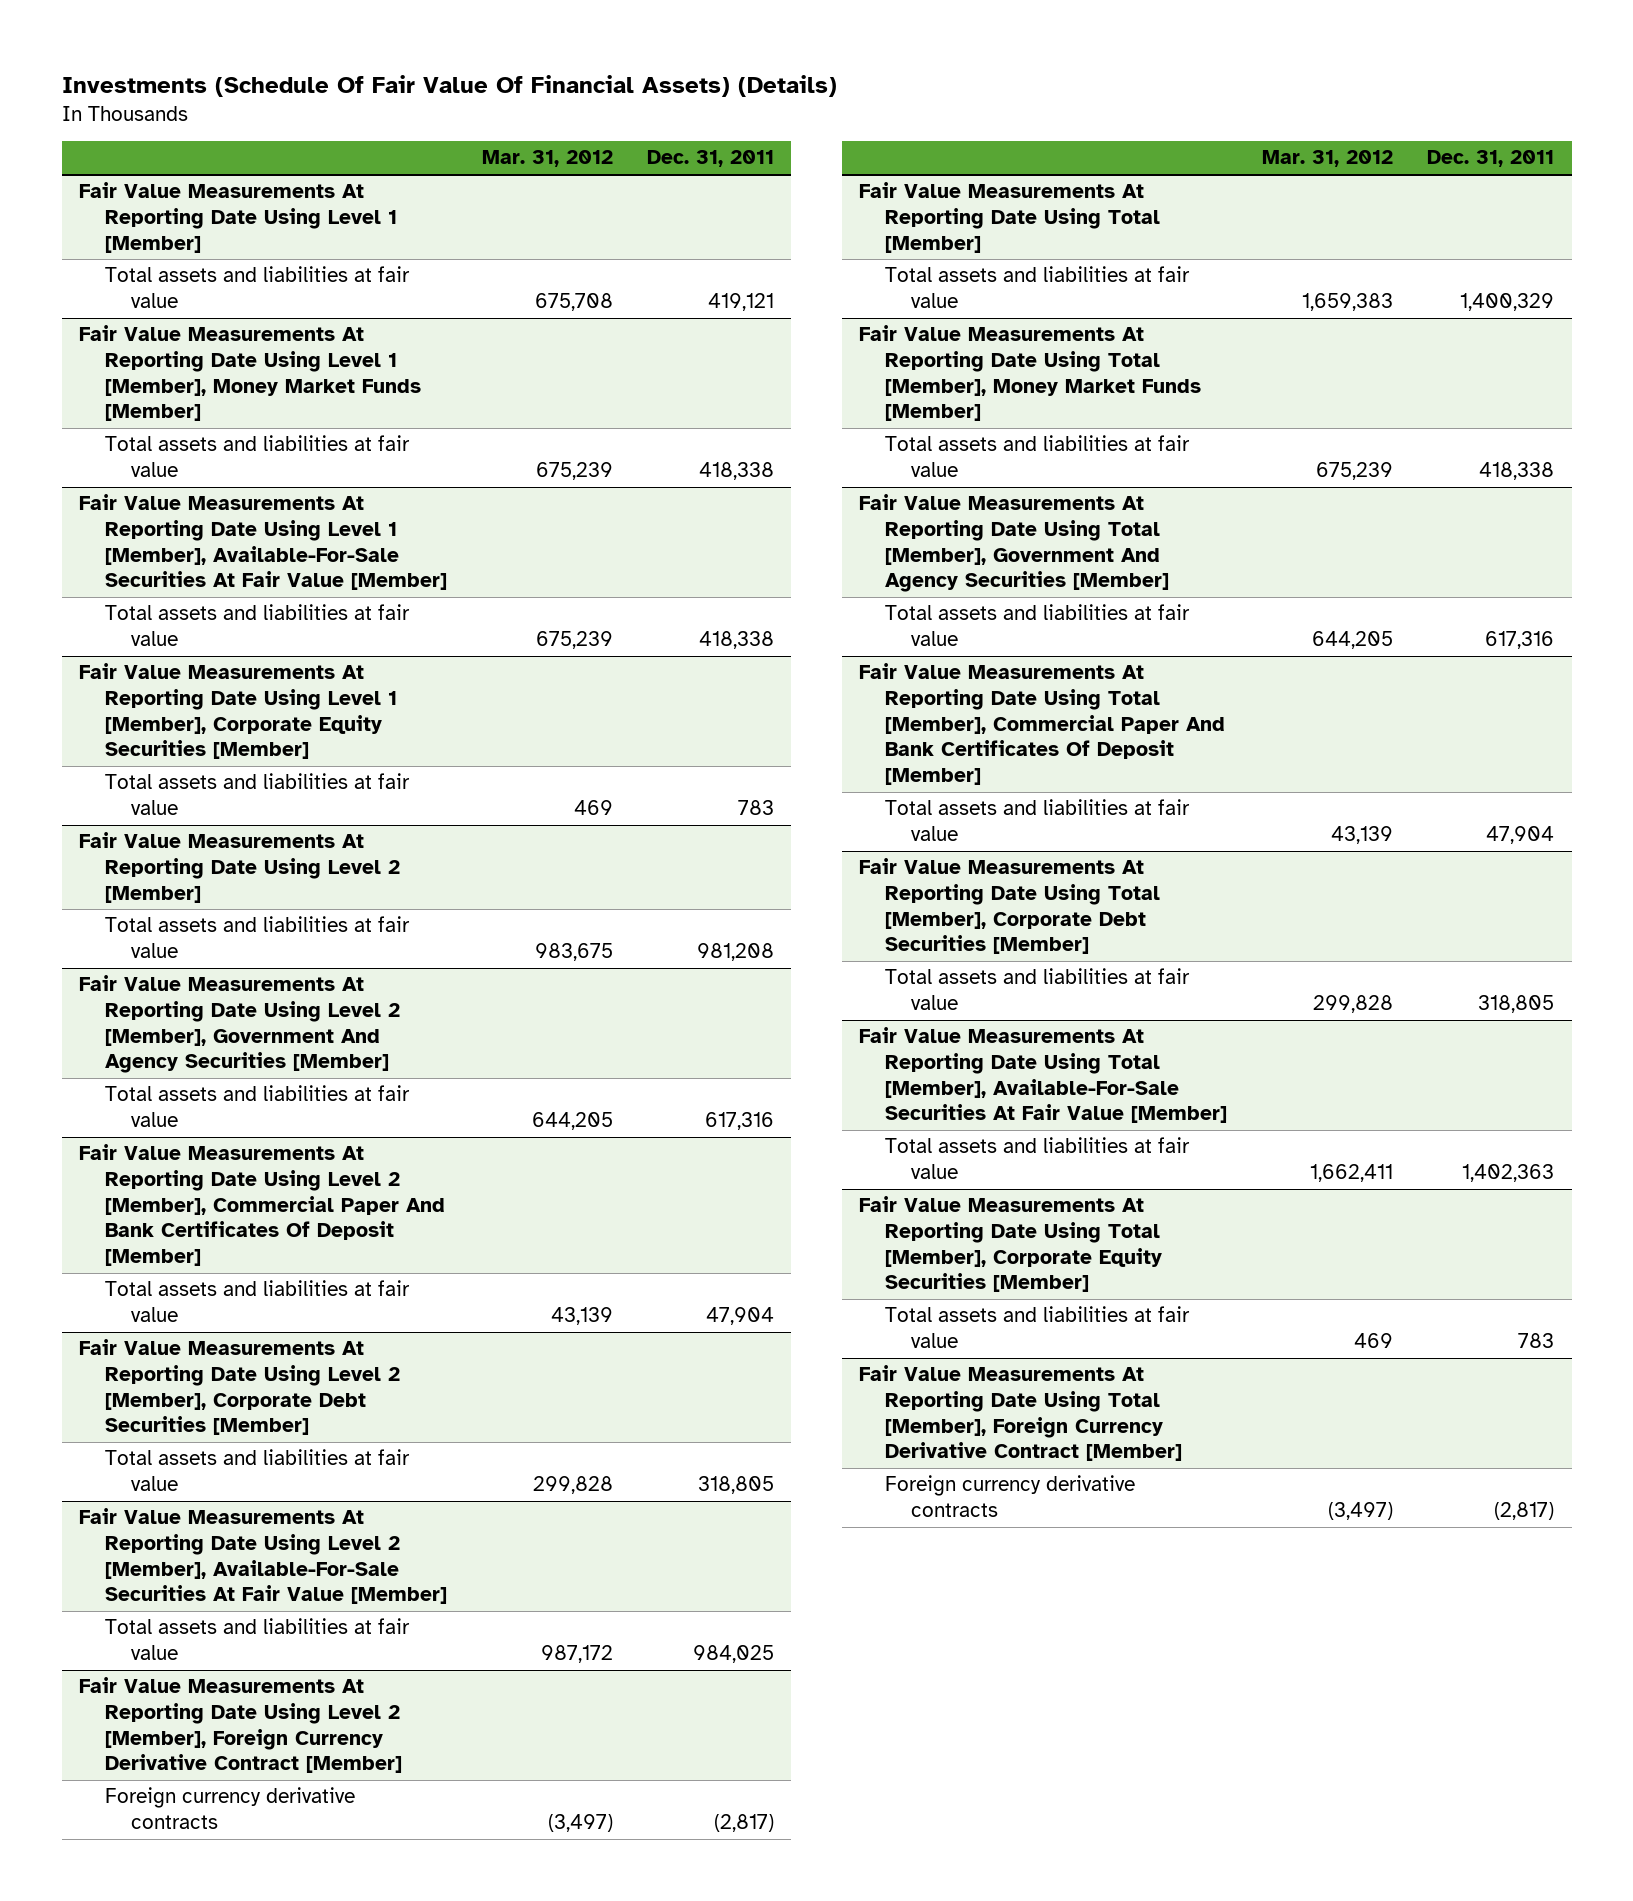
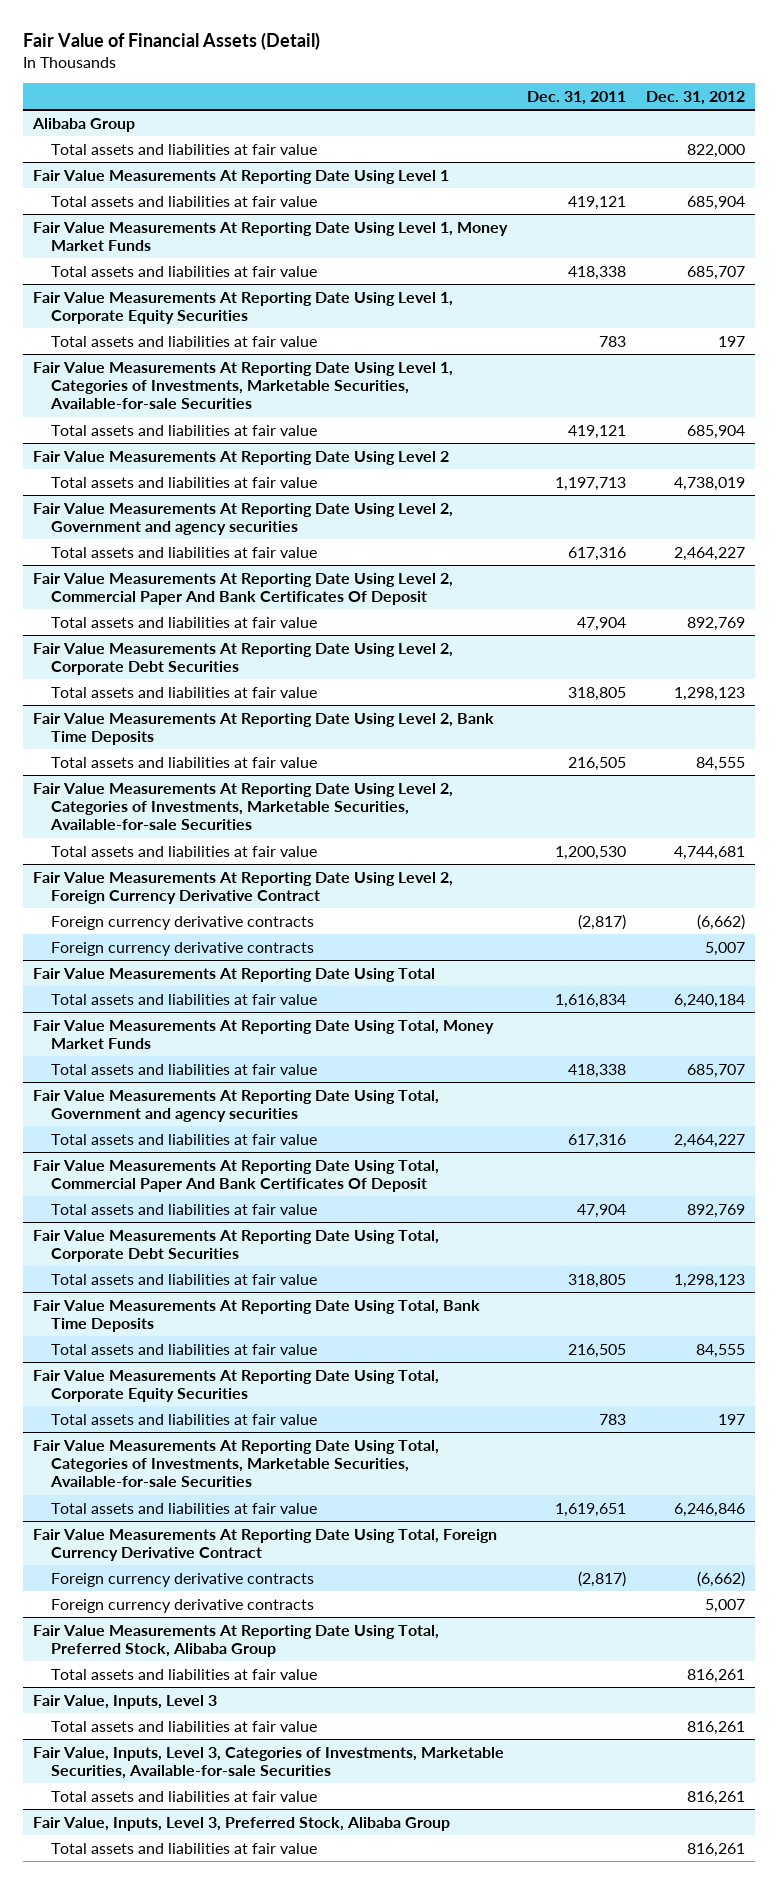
- Investments (Schedule Of Fair Value Of Financial Assets) (Details)
+ Fair Value of Financial Assets (Detail)
- | Mar. 31, 2012 | Dec. 31, 2011
+ | Dec. 31, 2011 | Dec. 31, 2012
- Fair Value Measurements At Reporting Date Using Level 1 [Member]
+ Alibaba Group
+ Total assets and liabilities at fair value | | 822,000
+ Fair Value Measurements At Reporting Date Using Level 1
- Fair Value Measurements At Reporting Date Using Level 1 [Member], Money Market Funds [Member]
- Total assets and liabilities at fair value | 675,239 | 418,338
- Fair Value Measurements At Reporting Date Using Level 1 [Member], Available-For-Sale Securities At Fair Value [Member]
+ Fair Value Measurements At Reporting Date Using Level 1, Money Market Funds
- Fair Value Measurements At Reporting Date Using Level 1 [Member], Corporate Equity Securities [Member]
+ Fair Value Measurements At Reporting Date Using Level 1, Corporate Equity Securities
- Fair Value Measurements At Reporting Date Using Level 2 [Member]
- Total assets and liabilities at fair value | 983,675 | 981,208
- Fair Value Measurements At Reporting Date Using Level 2 [Member], Government And Agency Securities [Member]
+ Fair Value Measurements At Reporting Date Using Level 1, Categories of Investments, Marketable Securities, Available-for-sale Securities
+ Total assets and liabilities at fair value | 419,121 | 685,904
+ Fair Value Measurements At Reporting Date Using Level 2
+ Total assets and liabilities at fair value | 1,197,713 | 4,738,019
+ Fair Value Measurements At Reporting Date Using Level 2, Government and agency securities
- Fair Value Measurements At Reporting Date Using Level 2 [Member], Commercial Paper And Bank Certificates Of Deposit [Member]
+ Fair Value Measurements At Reporting Date Using Level 2, Commercial Paper And Bank Certificates Of Deposit
- Fair Value Measurements At Reporting Date Using Level 2 [Member], Corporate Debt Securities [Member]
+ Fair Value Measurements At Reporting Date Using Level 2, Corporate Debt Securities
- Fair Value Measurements At Reporting Date Using Level 2 [Member], Available-For-Sale Securities At Fair Value [Member]
- Total assets and liabilities at fair value | 987,172 | 984,025
- Fair Value Measurements At Reporting Date Using Level 2 [Member], Foreign Currency Derivative Contract [Member]
+ Fair Value Measurements At Reporting Date Using Level 2, Bank Time Deposits
+ Total assets and liabilities at fair value | 216,505 | 84,555
+ Fair Value Measurements At Reporting Date Using Level 2, Categories of Investments, Marketable Securities, Available-for-sale Securities
+ Total assets and liabilities at fair value | 1,200,530 | 4,744,681
+ Fair Value Measurements At Reporting Date Using Level 2, Foreign Currency Derivative Contract
- Fair Value Measurements At Reporting Date Using Total [Member]
- Total assets and liabilities at fair value | 1,659,383 | 1,400,329
- Fair Value Measurements At Reporting Date Using Total [Member], Money Market Funds [Member]
+ Foreign currency derivative contracts | | 5,007
+ Fair Value Measurements At Reporting Date Using Total
+ Total assets and liabilities at fair value | 1,616,834 | 6,240,184
+ Fair Value Measurements At Reporting Date Using Total, Money Market Funds
- Fair Value Measurements At Reporting Date Using Total [Member], Government And Agency Securities [Member]
+ Fair Value Measurements At Reporting Date Using Total, Government and agency securities
- Fair Value Measurements At Reporting Date Using Total [Member], Commercial Paper And Bank Certificates Of Deposit [Member]
+ Fair Value Measurements At Reporting Date Using Total, Commercial Paper And Bank Certificates Of Deposit
- Fair Value Measurements At Reporting Date Using Total [Member], Corporate Debt Securities [Member]
+ Fair Value Measurements At Reporting Date Using Total, Corporate Debt Securities
- Fair Value Measurements At Reporting Date Using Total [Member], Available-For-Sale Securities At Fair Value [Member]
- Total assets and liabilities at fair value | 1,662,411 | 1,402,363
- Fair Value Measurements At Reporting Date Using Total [Member], Corporate Equity Securities [Member]
+ Fair Value Measurements At Reporting Date Using Total, Bank Time Deposits
+ Total assets and liabilities at fair value | 216,505 | 84,555
+ Fair Value Measurements At Reporting Date Using Total, Corporate Equity Securities
- Fair Value Measurements At Reporting Date Using Total [Member], Foreign Currency Derivative Contract [Member]
+ Fair Value Measurements At Reporting Date Using Total, Categories of Investments, Marketable Securities, Available-for-sale Securities
+ Total assets and liabilities at fair value | 1,619,651 | 6,246,846
+ Fair Value Measurements At Reporting Date Using Total, Foreign Currency Derivative Contract
+ Foreign currency derivative contracts | | 5,007
+ Fair Value Measurements At Reporting Date Using Total, Preferred Stock, Alibaba Group
+ Total assets and liabilities at fair value | | 816,261
+ Fair Value, Inputs, Level 3
+ Total assets and liabilities at fair value | | 816,261
+ Fair Value, Inputs, Level 3, Categories of Investments, Marketable Securities, Available-for-sale Securities
+ Total assets and liabilities at fair value | | 816,261
+ Fair Value, Inputs, Level 3, Preferred Stock, Alibaba Group
+ Total assets and liabilities at fair value | | 816,261

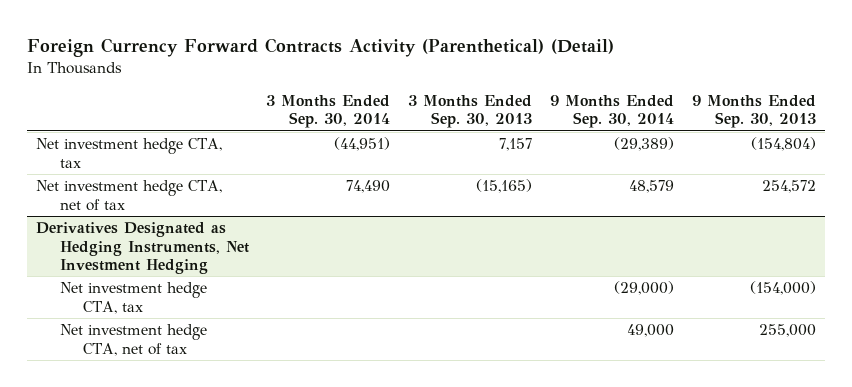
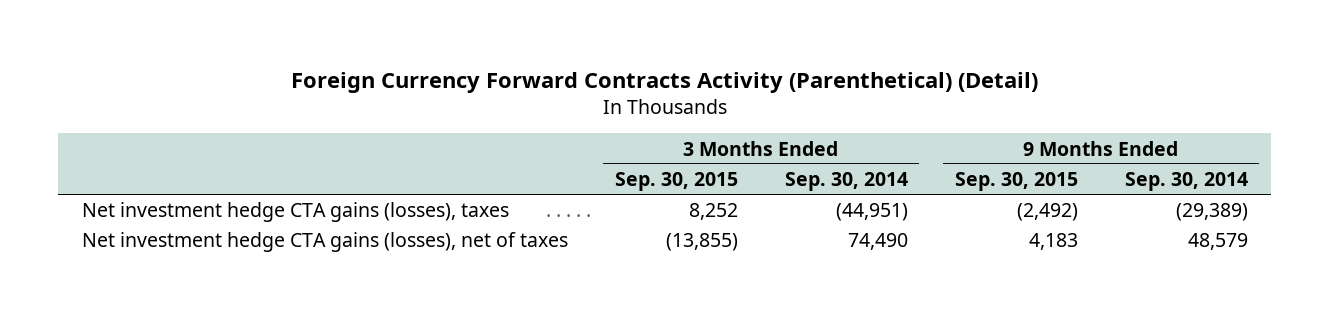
- | 3 Months Ended Sep. 30, 2014 | 3 Months Ended Sep. 30, 2013 | 9 Months Ended Sep. 30, 2014 | 9 Months Ended Sep. 30, 2013
+ | 3 Months Ended Sep. 30, 2015 | 3 Months Ended Sep. 30, 2014 | 9 Months Ended Sep. 30, 2015 | 9 Months Ended Sep. 30, 2014
- Net investment hedge CTA, tax | (44,951) | 7,157 | (29,389) | (154,804)
- Net investment hedge CTA, net of tax | 74,490 | (15,165) | 48,579 | 254,572
- Derivatives Designated as Hedging Instruments, Net Investment Hedging
- Net investment hedge CTA, tax | | | (29,000) | (154,000)
- Net investment hedge CTA, net of tax | | | 49,000 | 255,000
+ Net investment hedge CTA gains (losses), taxes | 8,252 | (44,951) | (2,492) | (29,389)
+ Net investment hedge CTA gains (losses), net of taxes | (13,855) | 74,490 | 4,183 | 48,579

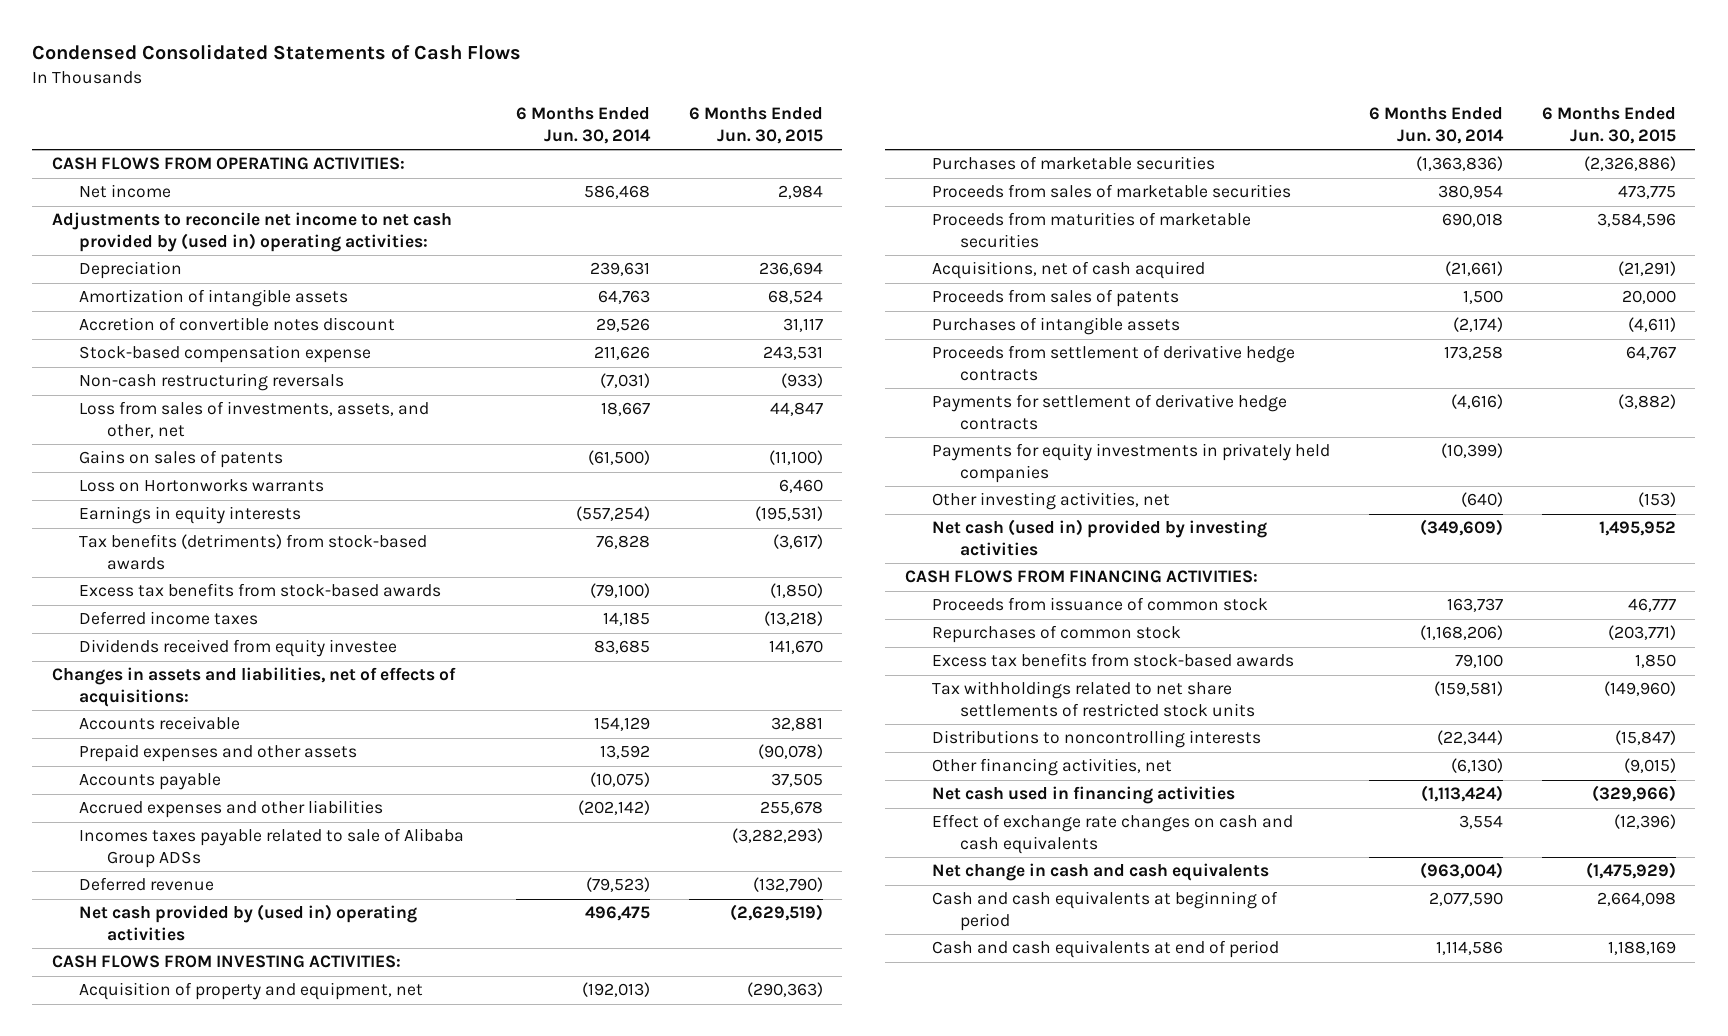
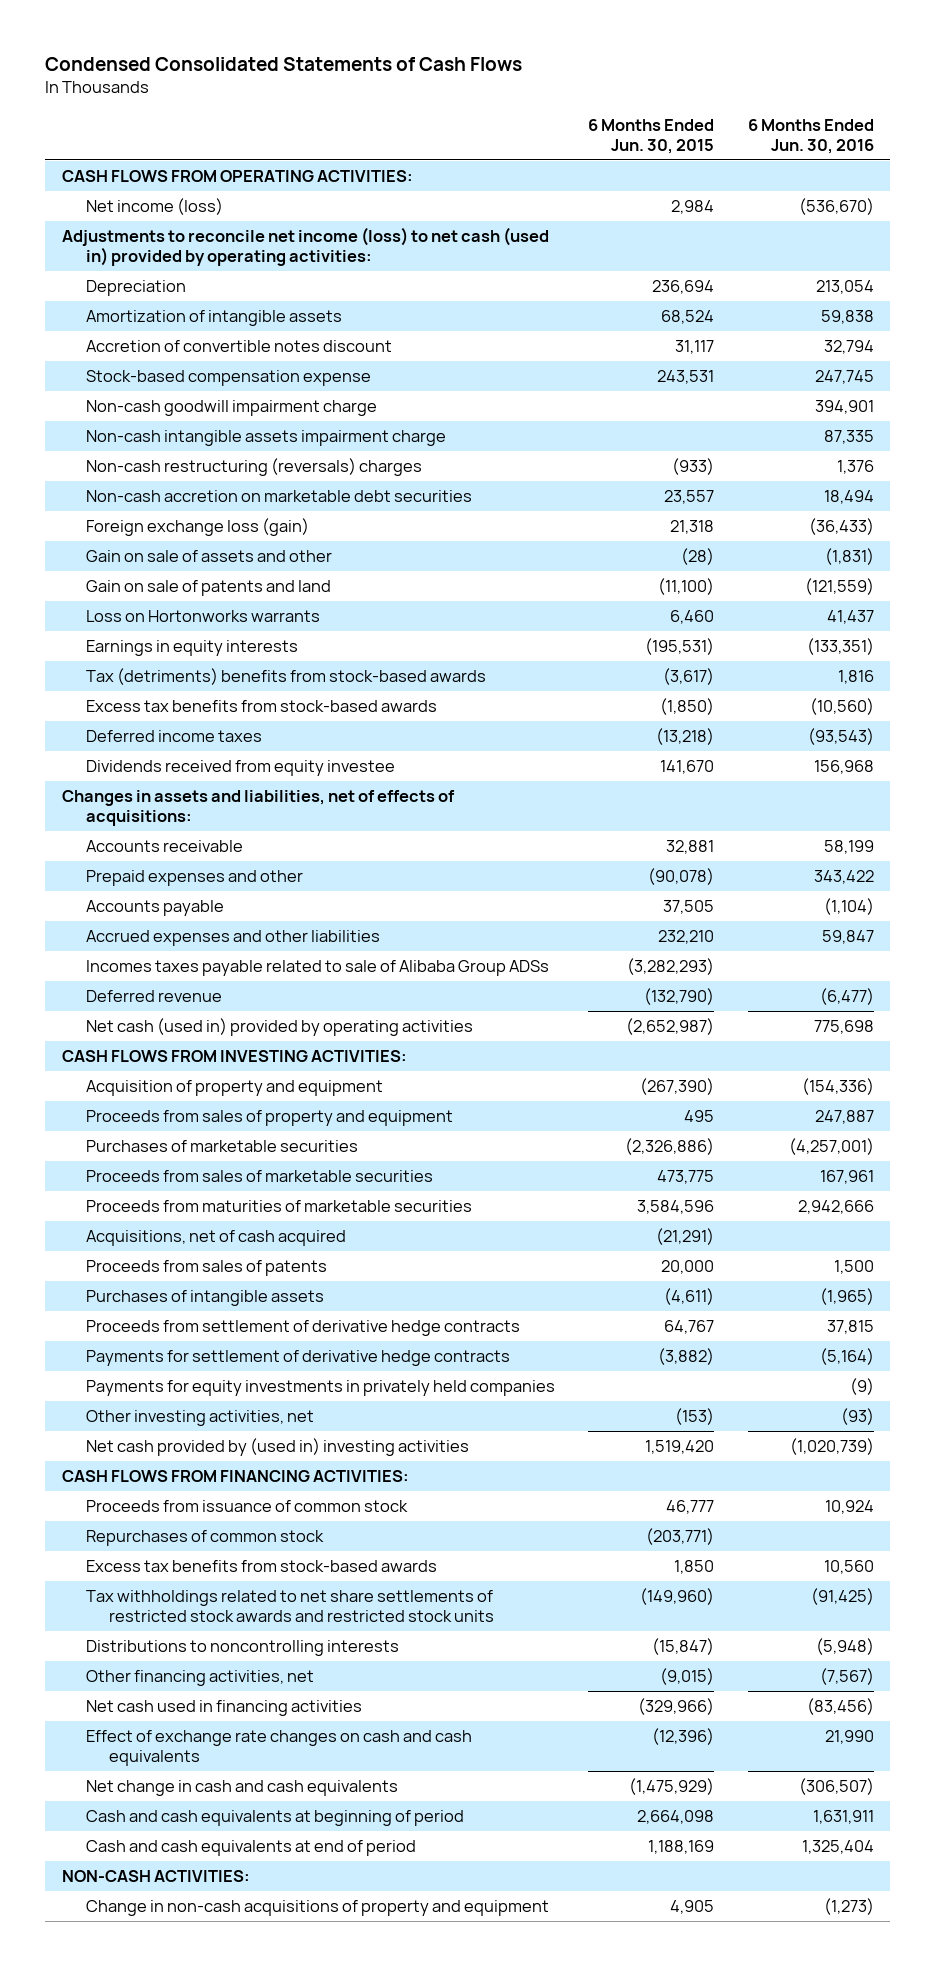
- | 6 Months Ended Jun. 30, 2014 | 6 Months Ended Jun. 30, 2015
+ | 6 Months Ended Jun. 30, 2015 | 6 Months Ended Jun. 30, 2016
- Net income | 586,468 | 2,984
- Adjustments to reconcile net income to net cash provided by (used in) operating activities:
+ Net income (loss) | 2,984 | (536,670)
+ Adjustments to reconcile net income (loss) to net cash (used in) provided by operating activities:
- Non-cash restructuring reversals | (7,031) | (933)
- Loss from sales of investments, assets, and other, net | 18,667 | 44,847
- Gains on sales of patents | (61,500) | (11,100)
+ Non-cash goodwill impairment charge | | 394,901
+ Non-cash intangible assets impairment charge | | 87,335
+ Non-cash restructuring (reversals) charges | (933) | 1,376
+ Non-cash accretion on marketable debt securities | 23,557 | 18,494
+ Foreign exchange loss (gain) | 21,318 | (36,433)
+ Gain on sale of assets and other | (28) | (1,831)
+ Gain on sale of patents and land | (11,100) | (121,559)
- Tax benefits (detriments) from stock-based awards | 76,828 | (3,617)
+ Tax (detriments) benefits from stock-based awards | (3,617) | 1,816
- Prepaid expenses and other assets | 13,592 | (90,078)
+ Prepaid expenses and other | (90,078) | 343,422
- Accrued expenses and other liabilities | (202,142) | 255,678
+ Accrued expenses and other liabilities | 232,210 | 59,847
- Net cash provided by (used in) operating activities | 496,475 | (2,629,519)
+ Net cash (used in) provided by operating activities | (2,652,987) | 775,698
- Acquisition of property and equipment, net | (192,013) | (290,363)
+ Acquisition of property and equipment | (267,390) | (154,336)
+ Proceeds from sales of property and equipment | 495 | 247,887
- Net cash (used in) provided by investing activities | (349,609) | 1,495,952
+ Net cash provided by (used in) investing activities | 1,519,420 | (1,020,739)
- Tax withholdings related to net share settlements of restricted stock units | (159,581) | (149,960)
+ Tax withholdings related to net share settlements of restricted stock awards and restricted stock units | (149,960) | (91,425)
+ NON-CASH ACTIVITIES:
+ Change in non-cash acquisitions of property and equipment | 4,905 | (1,273)

